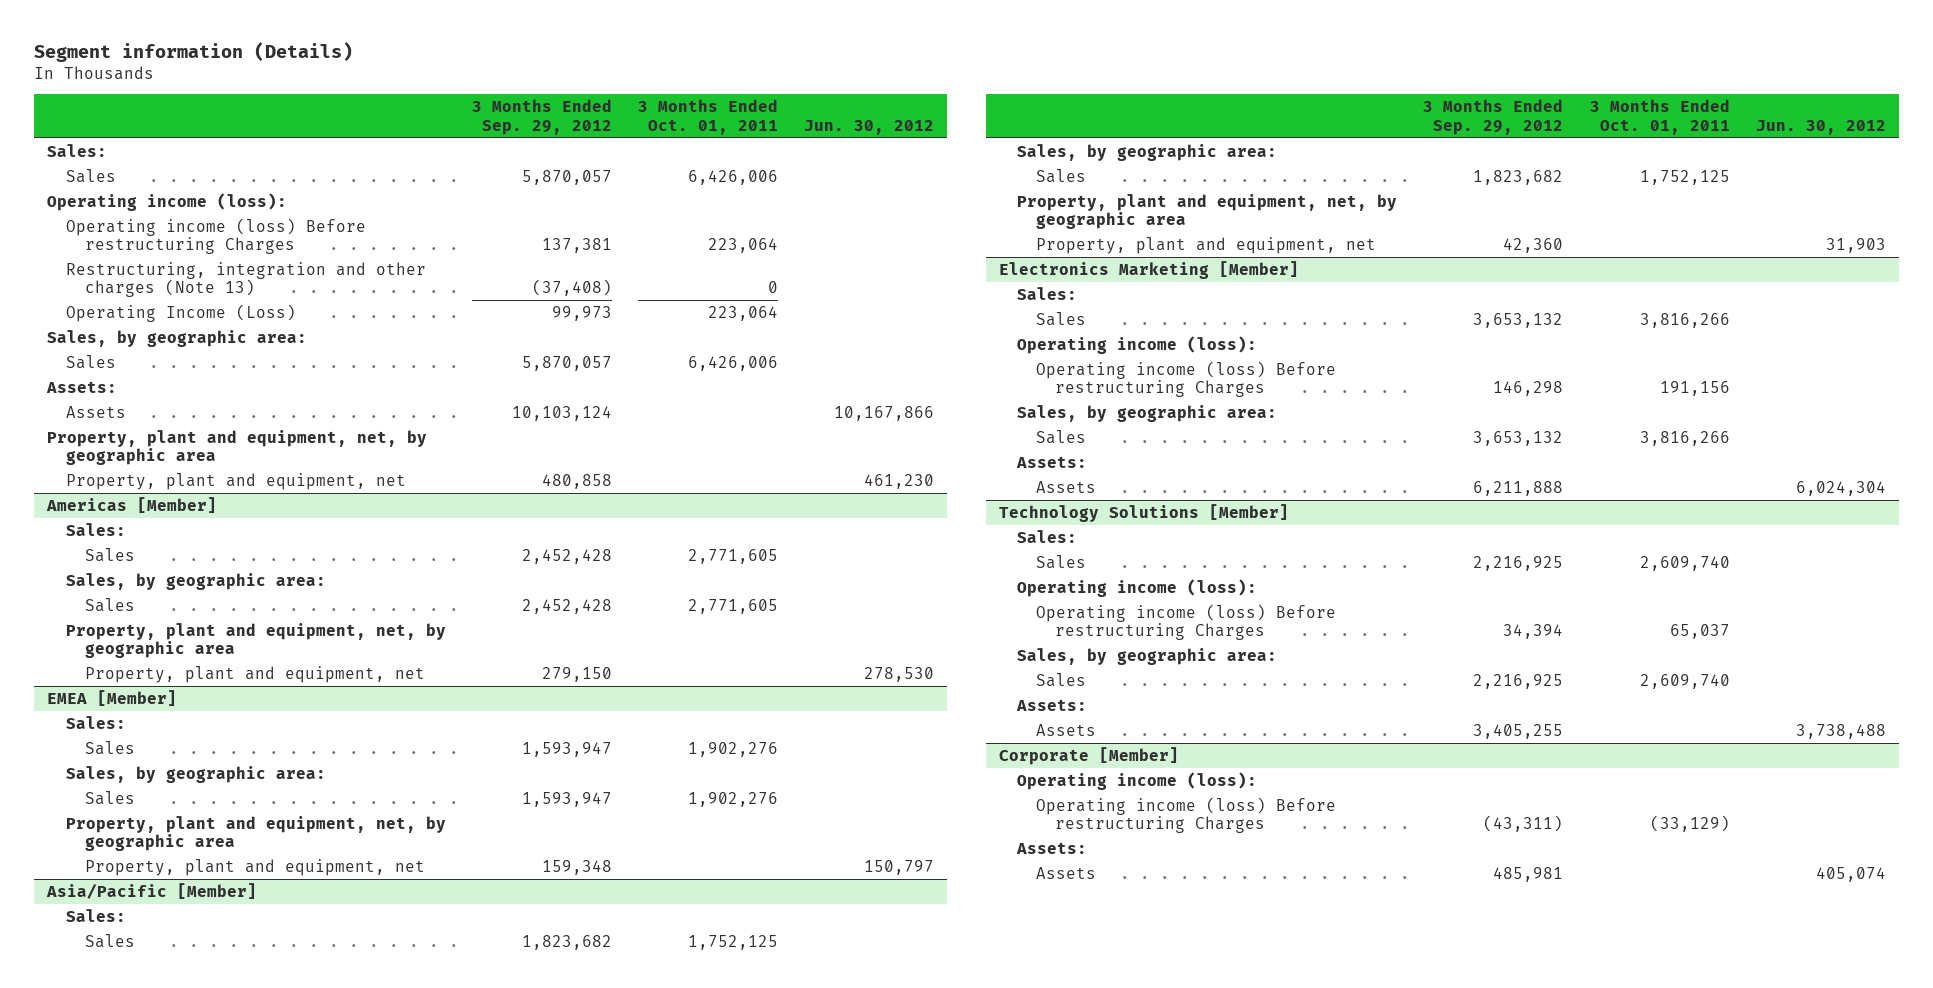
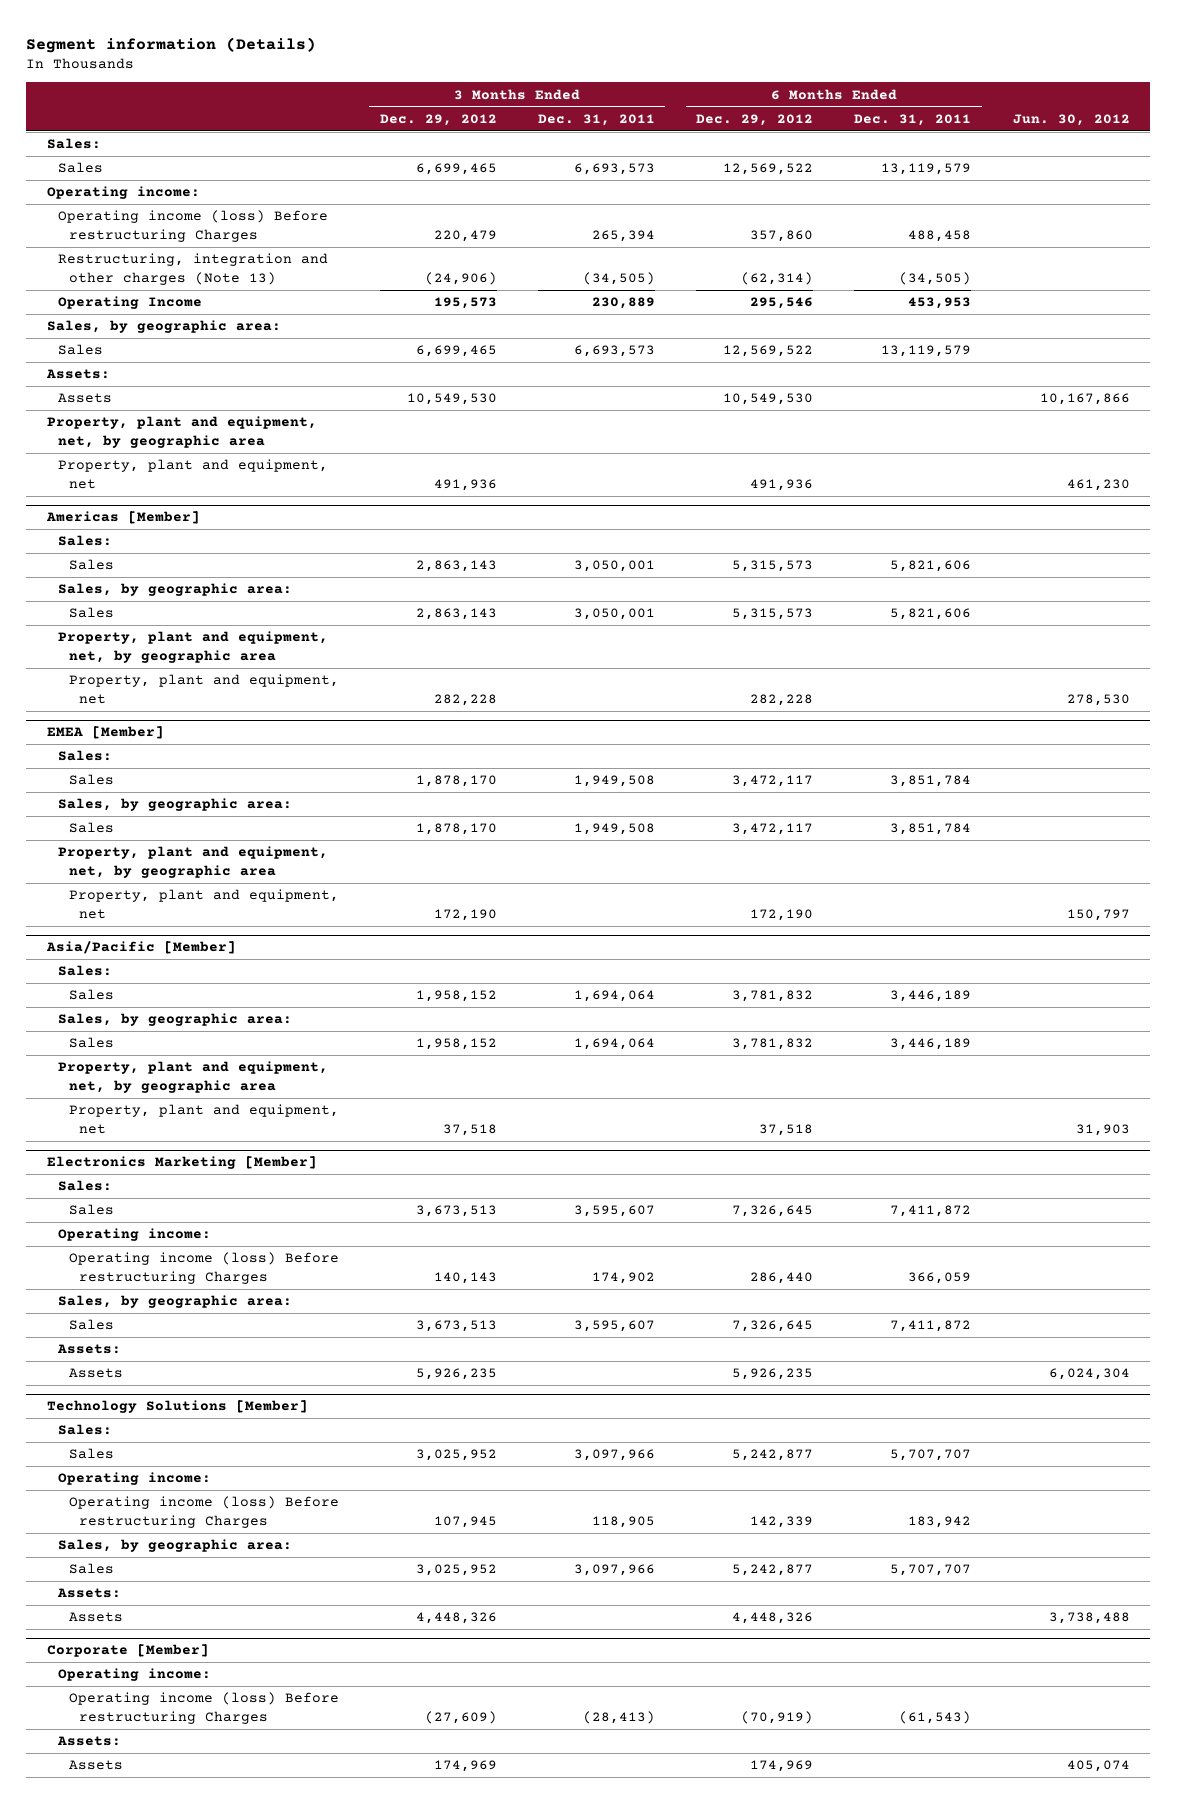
- | 3 Months Ended Sep. 29, 2012 | 3 Months Ended Oct. 01, 2011 | Jun. 30, 2012
+ | 3 Months Ended Dec. 29, 2012 | 3 Months Ended Dec. 31, 2011 | 6 Months Ended Dec. 29, 2012 | 6 Months Ended Dec. 31, 2011 | Jun. 30, 2012
- Operating income (loss):
+ Operating income:
- Operating Income (Loss) | 99,973 | 223,064 |
+ Operating Income | 195,573 | 230,889 | 295,546 | 453,953 |
@ Electronics Marketing [Member]
- Operating income (loss):
+ Operating income:
@ Technology Solutions [Member]
- Operating income (loss):
+ Operating income:
@ Corporate [Member]
- Operating income (loss):
+ Operating income:

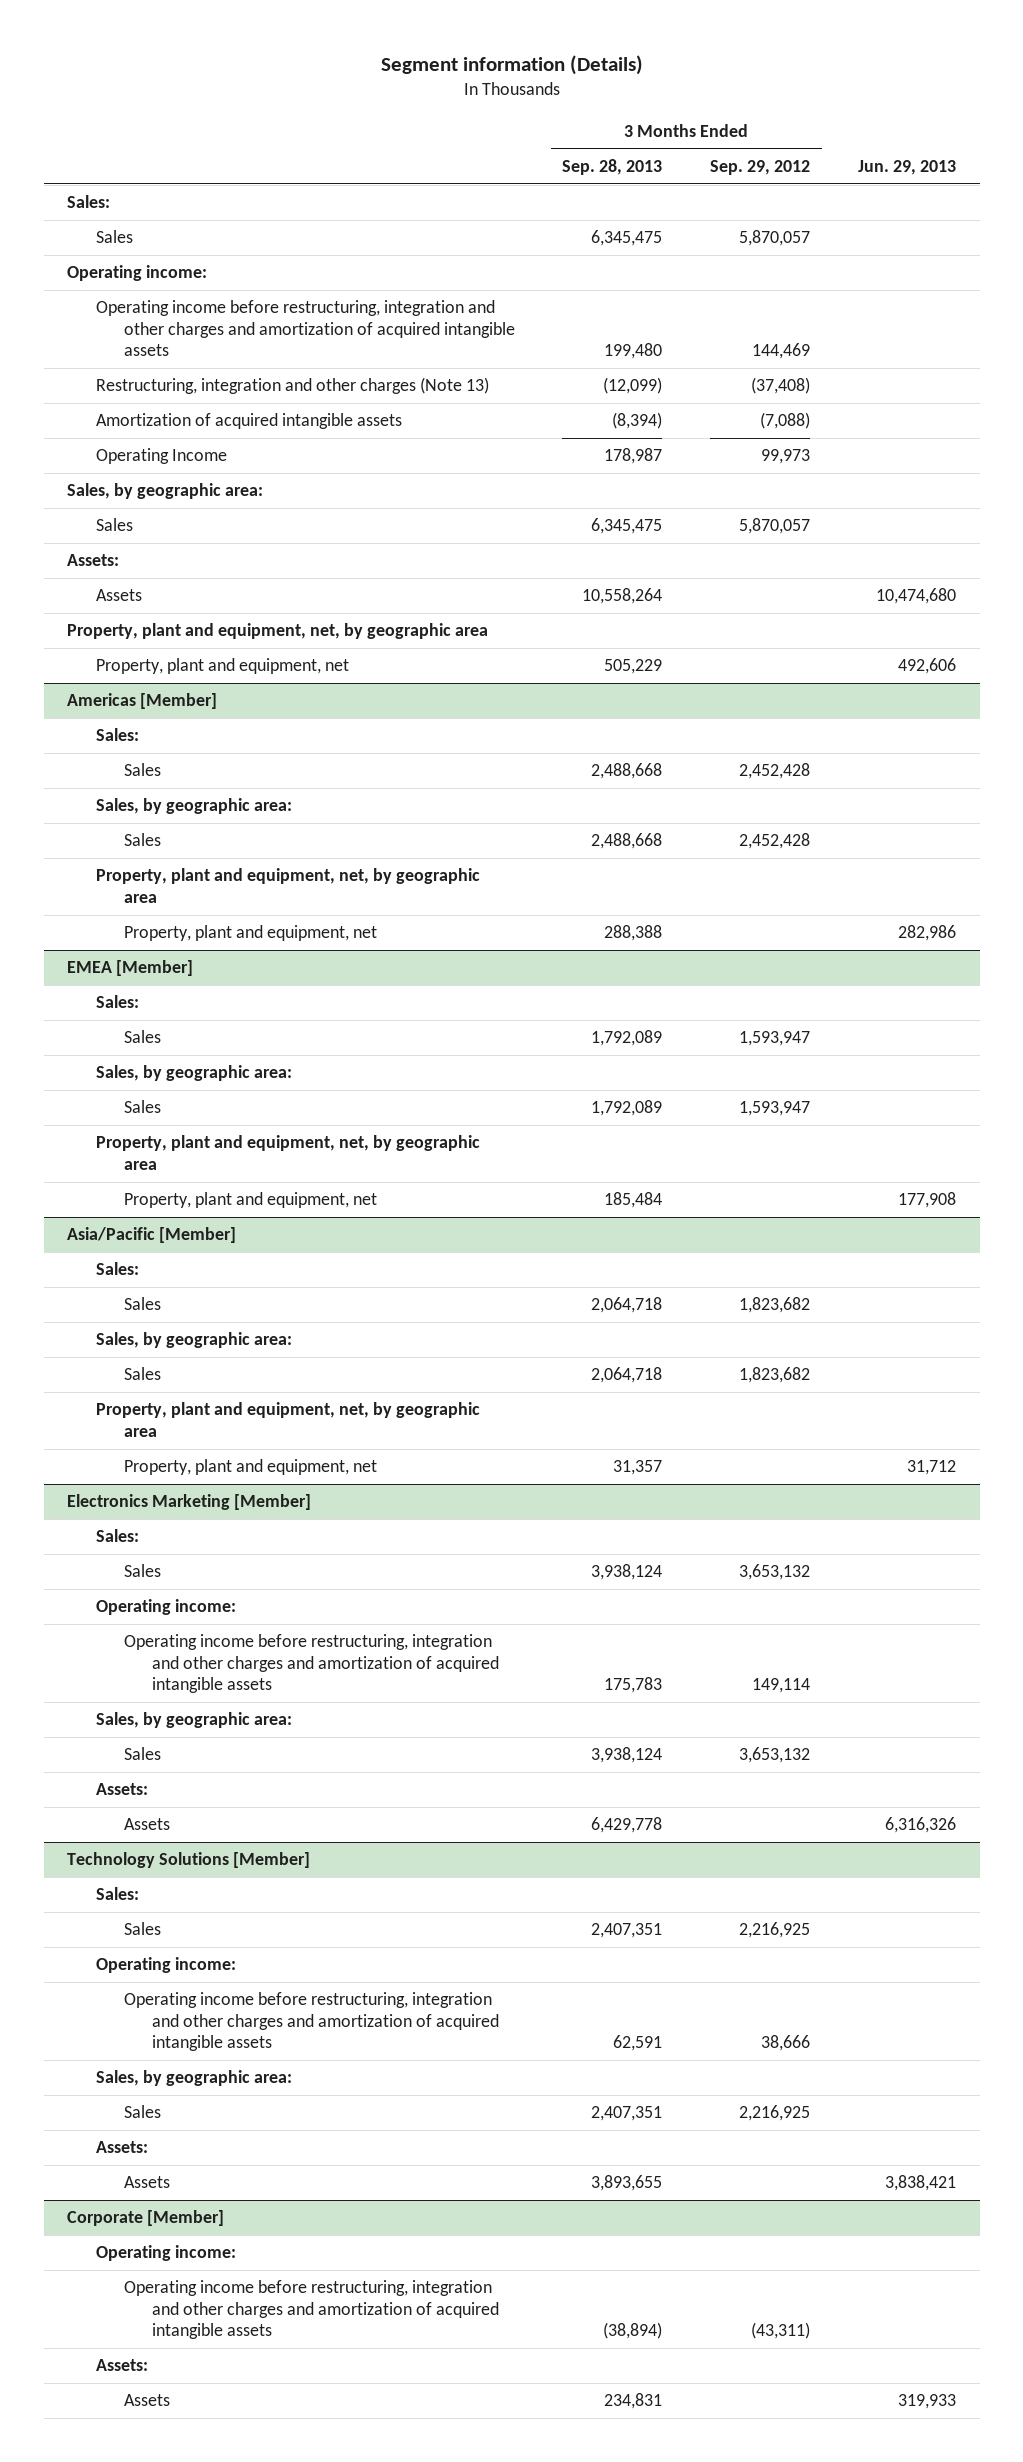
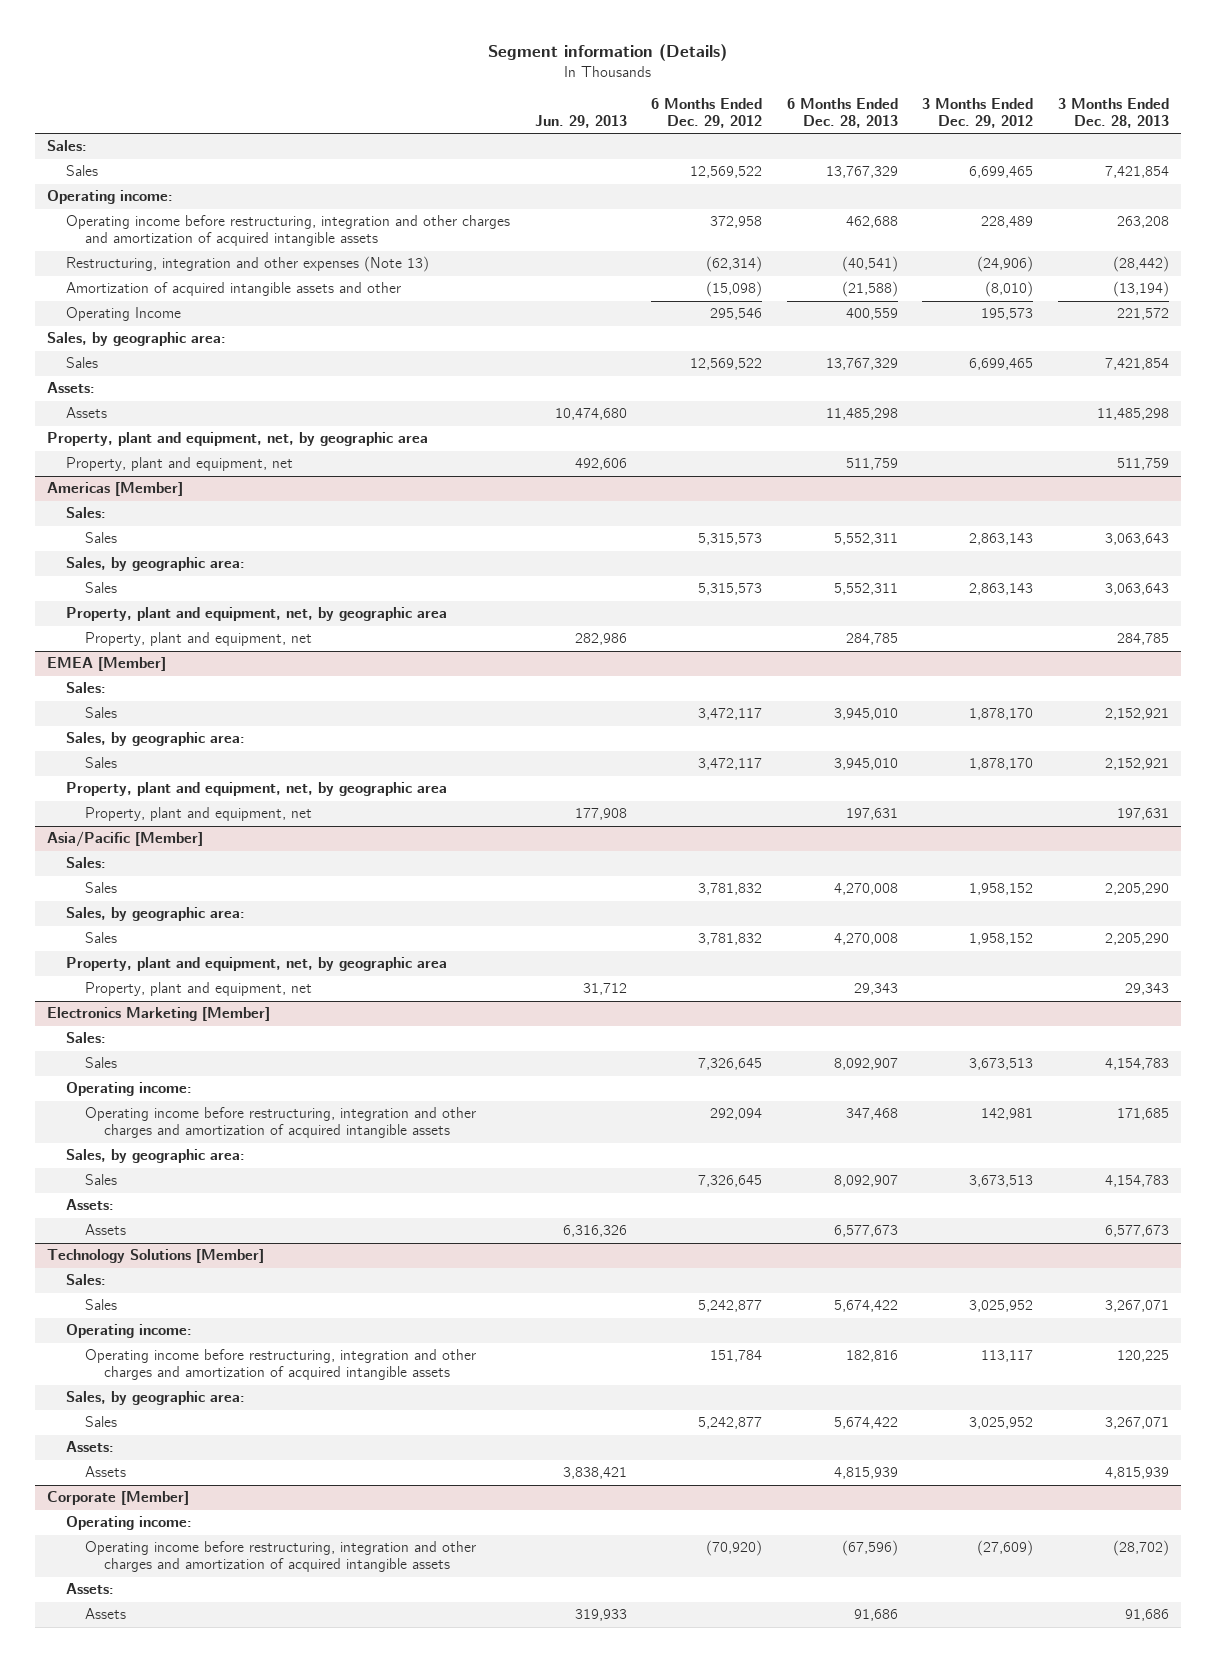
- | 3 Months Ended Sep. 28, 2013 | 3 Months Ended Sep. 29, 2012 | Jun. 29, 2013
+ | Jun. 29, 2013 | 6 Months Ended Dec. 29, 2012 | 6 Months Ended Dec. 28, 2013 | 3 Months Ended Dec. 29, 2012 | 3 Months Ended Dec. 28, 2013
- Restructuring, integration and other charges (Note 13) | (12,099) | (37,408) |
- Amortization of acquired intangible assets | (8,394) | (7,088) |
+ Restructuring, integration and other expenses (Note 13) | | (62,314) | (40,541) | (24,906) | (28,442)
+ Amortization of acquired intangible assets and other | | (15,098) | (21,588) | (8,010) | (13,194)

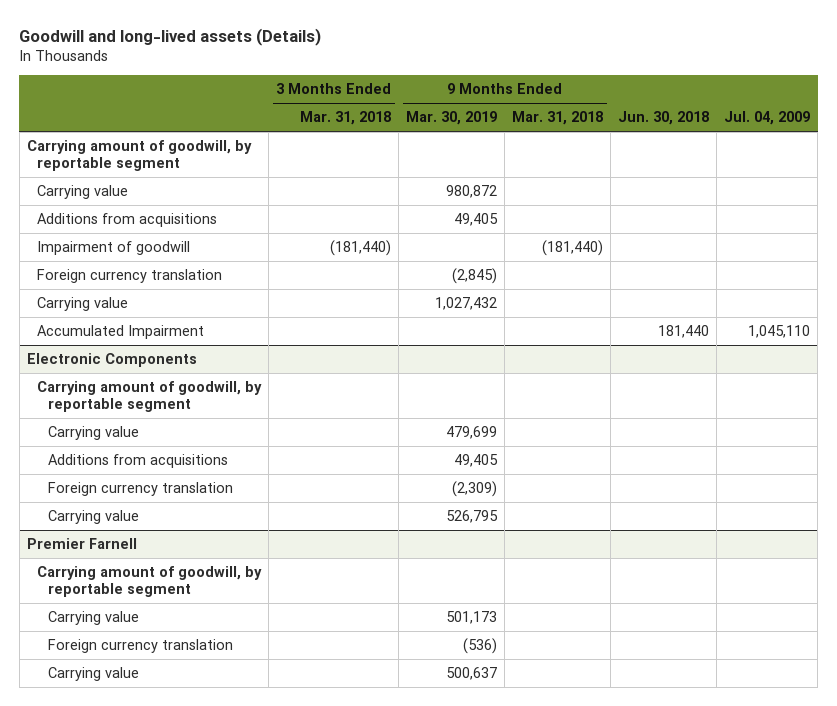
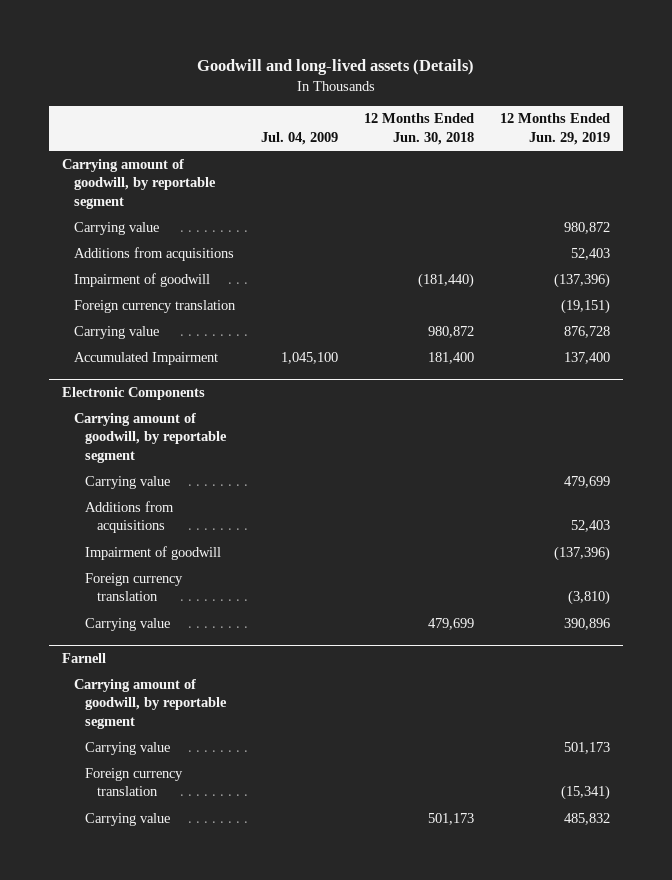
- | 3 Months Ended Mar. 31, 2018 | 9 Months Ended Mar. 30, 2019 | 9 Months Ended Mar. 31, 2018 | Jun. 30, 2018 | Jul. 04, 2009
+ | Jul. 04, 2009 | 12 Months Ended Jun. 30, 2018 | 12 Months Ended Jun. 29, 2019
- Accumulated Impairment | | | | 181,440 | 1,045,110
+ Accumulated Impairment | 1,045,100 | 181,400 | 137,400
@ Electronic Components
+ Impairment of goodwill | | | (137,396)
- Premier Farnell
+ Farnell

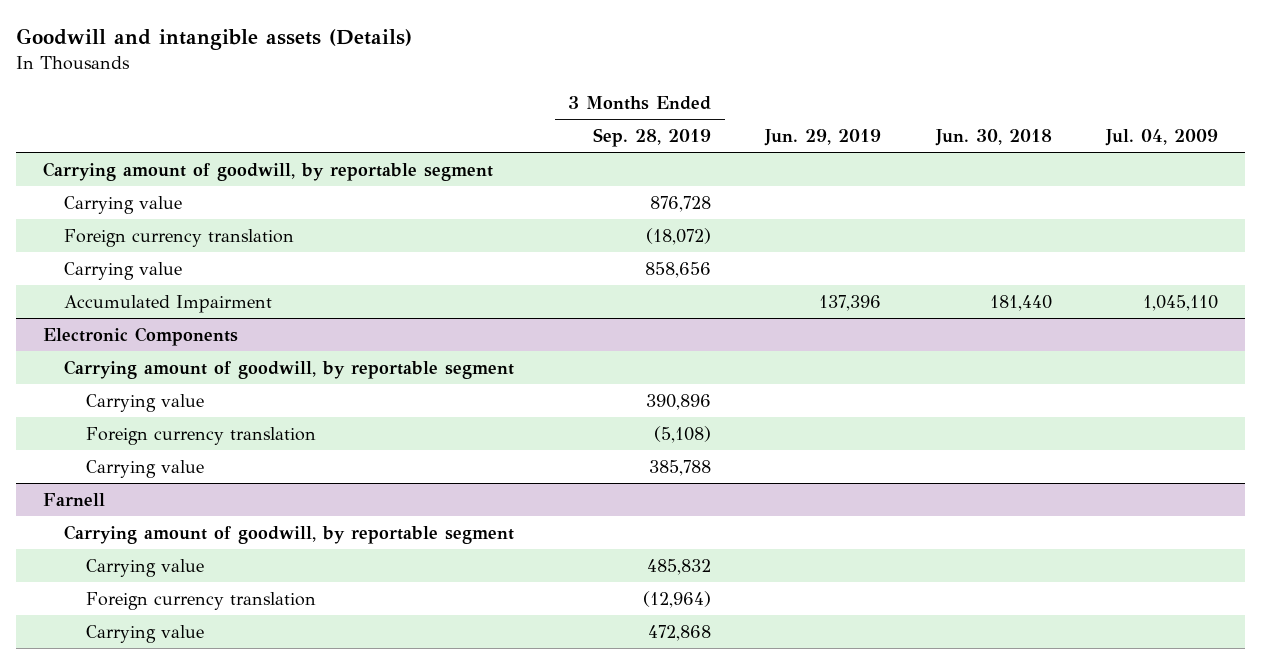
- Goodwill and long-lived assets (Details)
+ Goodwill and intangible assets (Details)
- | Jul. 04, 2009 | 12 Months Ended Jun. 30, 2018 | 12 Months Ended Jun. 29, 2019
+ | 3 Months Ended Sep. 28, 2019 | Jun. 29, 2019 | Jun. 30, 2018 | Jul. 04, 2009
- Additions from acquisitions | | | 52,403
- Impairment of goodwill | | (181,440) | (137,396)
- Accumulated Impairment | 1,045,100 | 181,400 | 137,400
+ Accumulated Impairment | | 137,396 | 181,440 | 1,045,110
@ Electronic Components
- Additions from acquisitions | | | 52,403
- Impairment of goodwill | | | (137,396)

